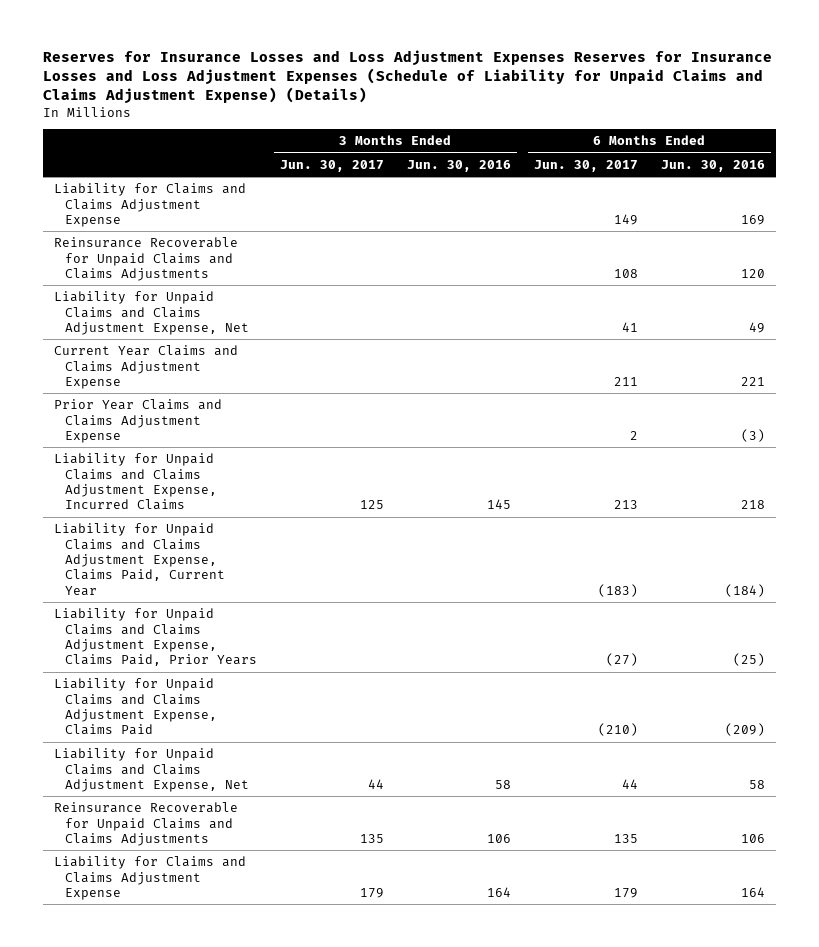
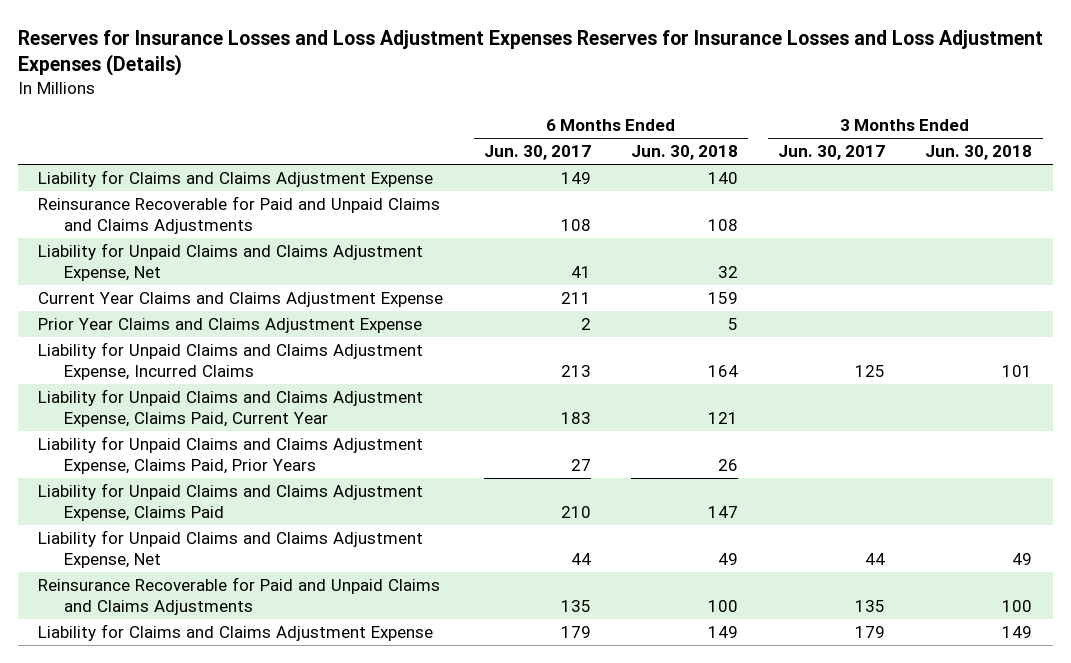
- Reserves for Insurance Losses and Loss Adjustment Expenses Reserves for Insurance Losses and Loss Adjustment Expenses (Schedule of Liability for Unpaid Claims and Claims Adjustment Expense) (Details)
+ Reserves for Insurance Losses and Loss Adjustment Expenses Reserves for Insurance Losses and Loss Adjustment Expenses (Details)
- | 3 Months Ended Jun. 30, 2017 | 3 Months Ended Jun. 30, 2016 | 6 Months Ended Jun. 30, 2017 | 6 Months Ended Jun. 30, 2016
+ | 6 Months Ended Jun. 30, 2017 | 6 Months Ended Jun. 30, 2018 | 3 Months Ended Jun. 30, 2017 | 3 Months Ended Jun. 30, 2018
- Reinsurance Recoverable for Unpaid Claims and Claims Adjustments | | | 108 | 120
+ Reinsurance Recoverable for Paid and Unpaid Claims and Claims Adjustments | 108 | 108 | |
- Liability for Unpaid Claims and Claims Adjustment Expense, Claims Paid, Current Year | | | (183) | (184)
- Liability for Unpaid Claims and Claims Adjustment Expense, Claims Paid, Prior Years | | | (27) | (25)
- Liability for Unpaid Claims and Claims Adjustment Expense, Claims Paid | | | (210) | (209)
+ Liability for Unpaid Claims and Claims Adjustment Expense, Claims Paid, Current Year | 183 | 121 | |
+ Liability for Unpaid Claims and Claims Adjustment Expense, Claims Paid, Prior Years | 27 | 26 | |
+ Liability for Unpaid Claims and Claims Adjustment Expense, Claims Paid | 210 | 147 | |
- Reinsurance Recoverable for Unpaid Claims and Claims Adjustments | 135 | 106 | 135 | 106
+ Reinsurance Recoverable for Paid and Unpaid Claims and Claims Adjustments | 135 | 100 | 135 | 100

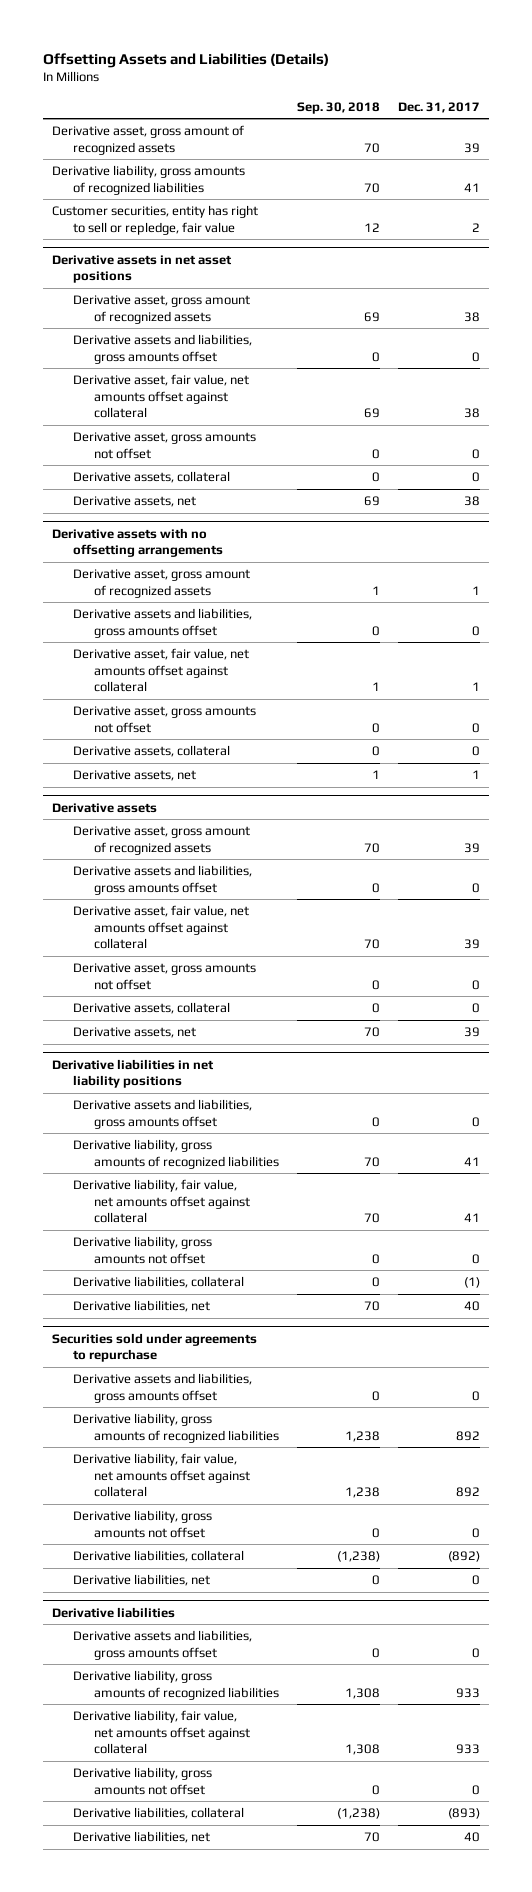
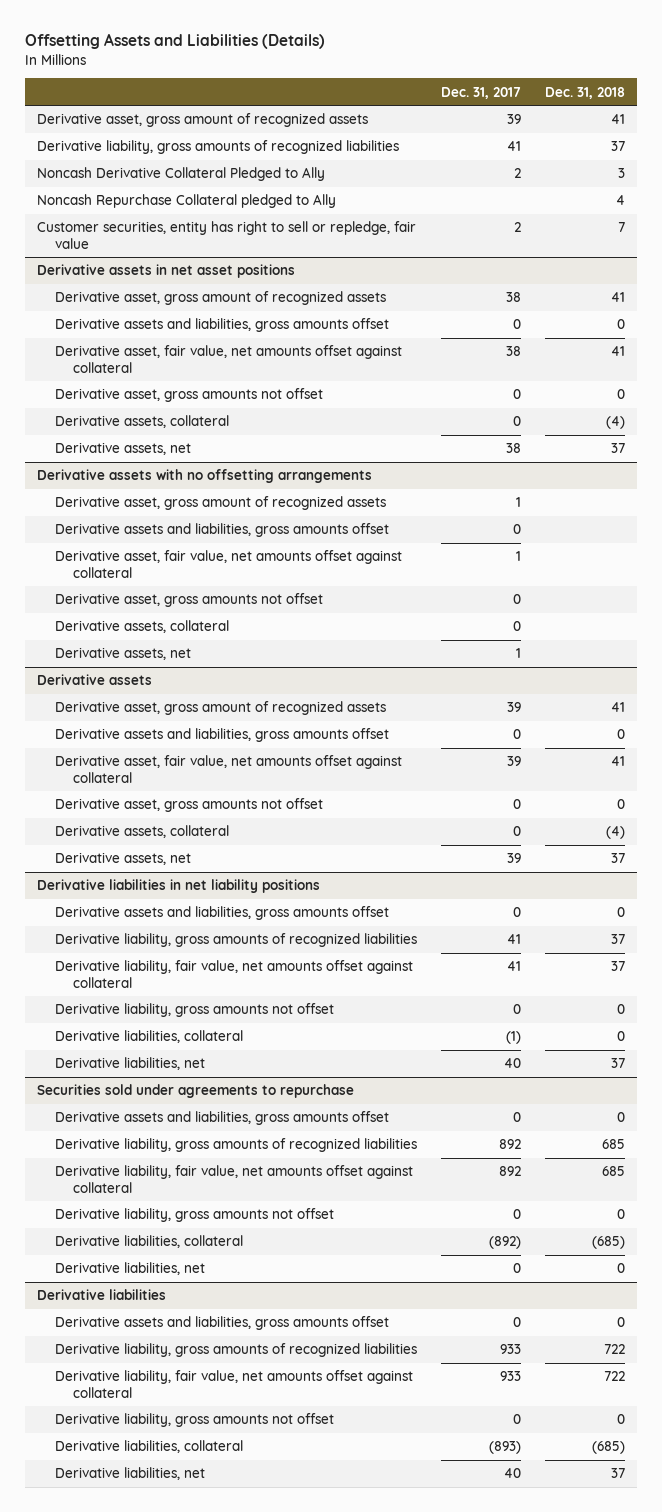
- | Sep. 30, 2018 | Dec. 31, 2017
+ | Dec. 31, 2017 | Dec. 31, 2018
+ Noncash Derivative Collateral Pledged to Ally | 2 | 3
+ Noncash Repurchase Collateral pledged to Ally | | 4

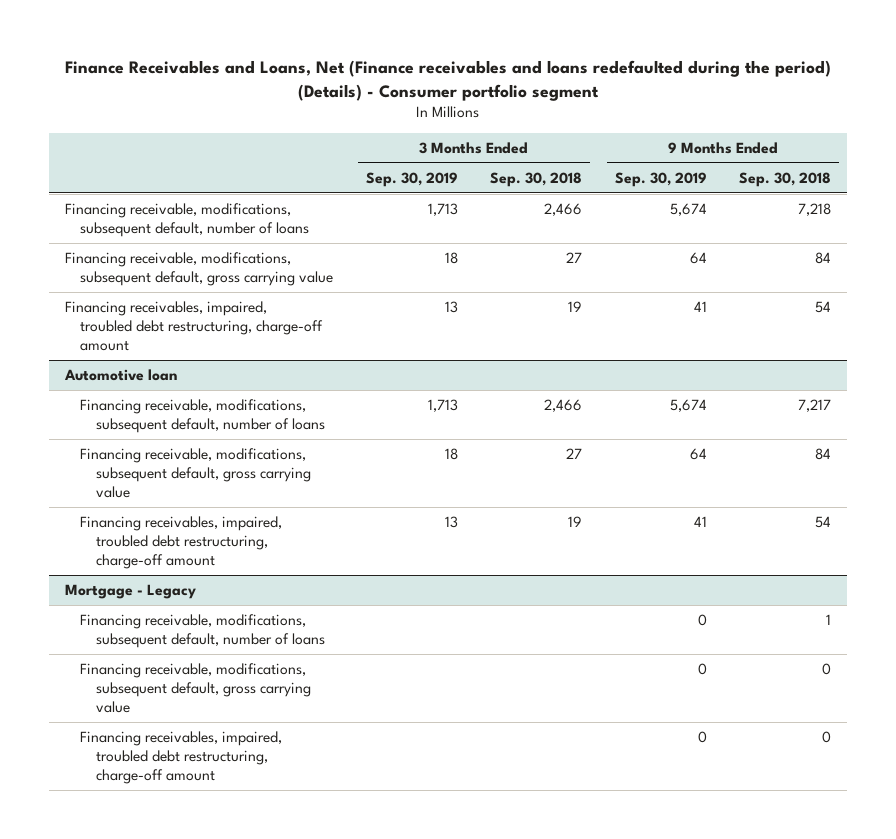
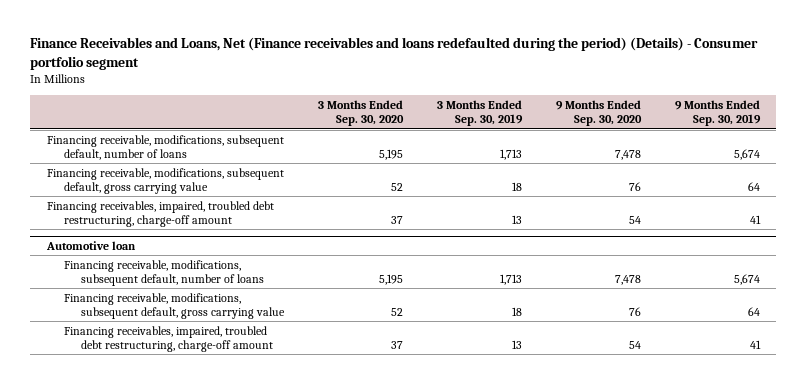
- | 3 Months Ended Sep. 30, 2019 | 3 Months Ended Sep. 30, 2018 | 9 Months Ended Sep. 30, 2019 | 9 Months Ended Sep. 30, 2018
+ | 3 Months Ended Sep. 30, 2020 | 3 Months Ended Sep. 30, 2019 | 9 Months Ended Sep. 30, 2020 | 9 Months Ended Sep. 30, 2019
- Mortgage - Legacy
- Financing receivable, modifications, subsequent default, number of loans | | | 0 | 1
- Financing receivable, modifications, subsequent default, gross carrying value | | | 0 | 0
- Financing receivables, impaired, troubled debt restructuring, charge-off amount | | | 0 | 0

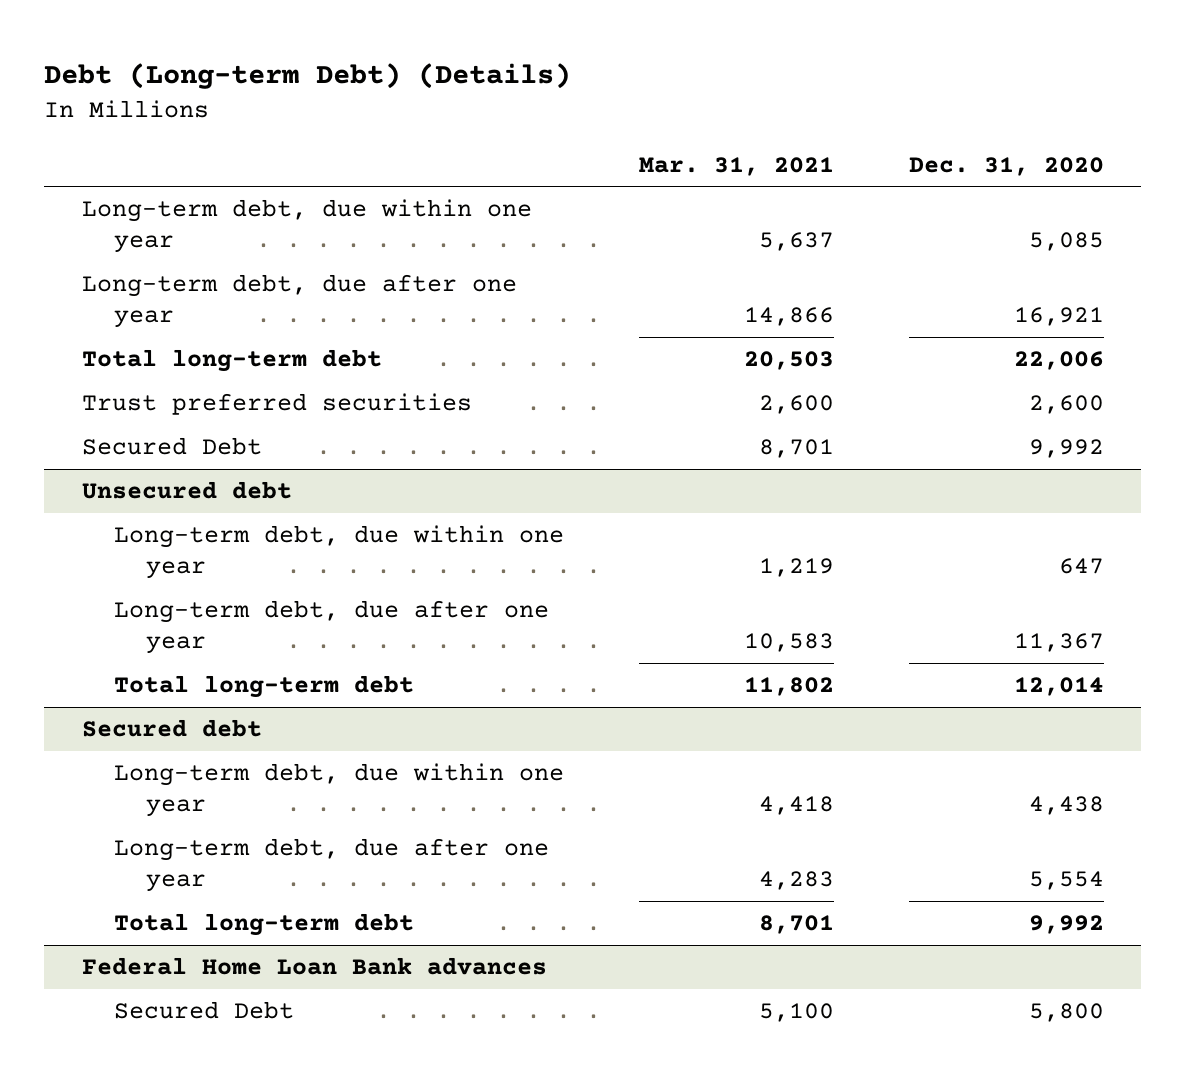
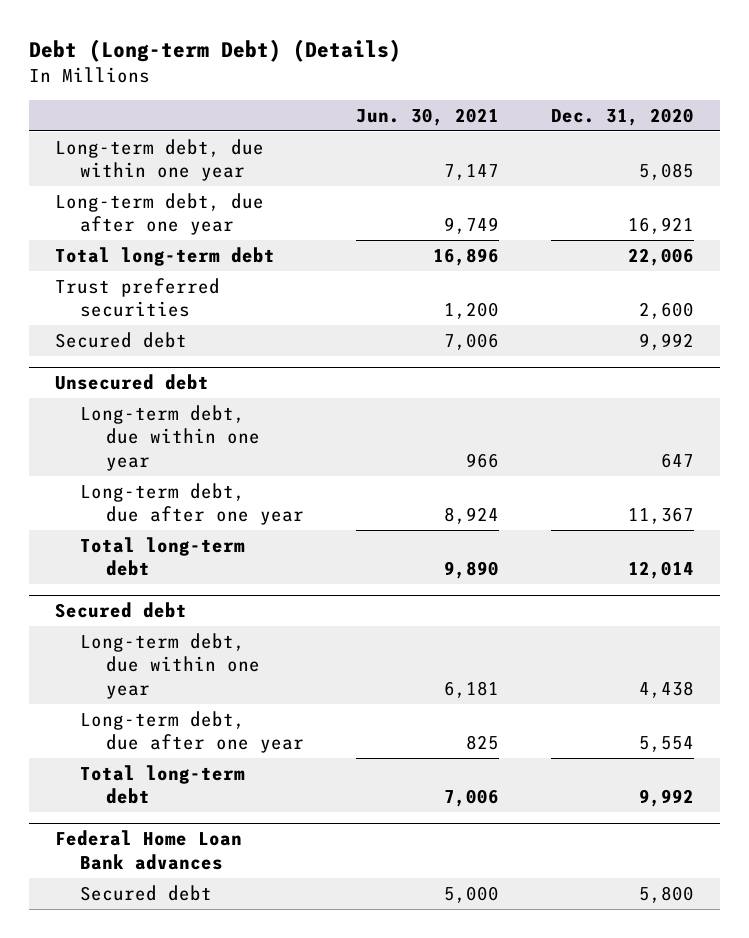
- | Mar. 31, 2021 | Dec. 31, 2020
+ | Jun. 30, 2021 | Dec. 31, 2020
- Secured Debt | 8,701 | 9,992
+ Secured debt | 7,006 | 9,992
@ Federal Home Loan Bank advances
- Secured Debt | 5,100 | 5,800
+ Secured debt | 5,000 | 5,800

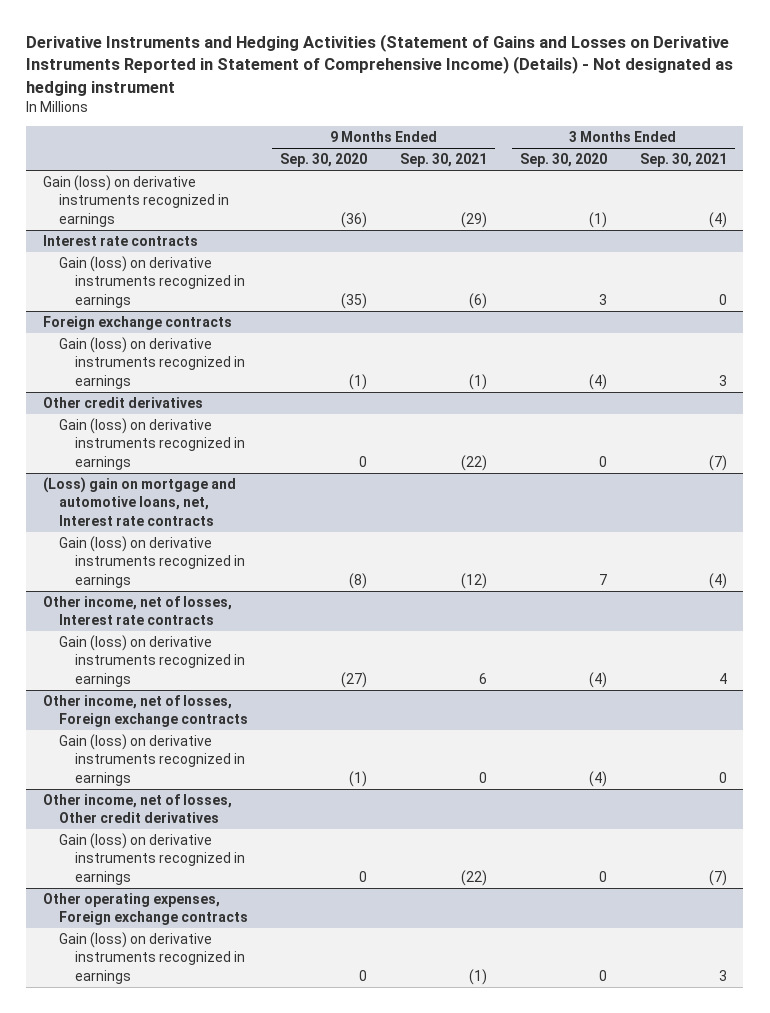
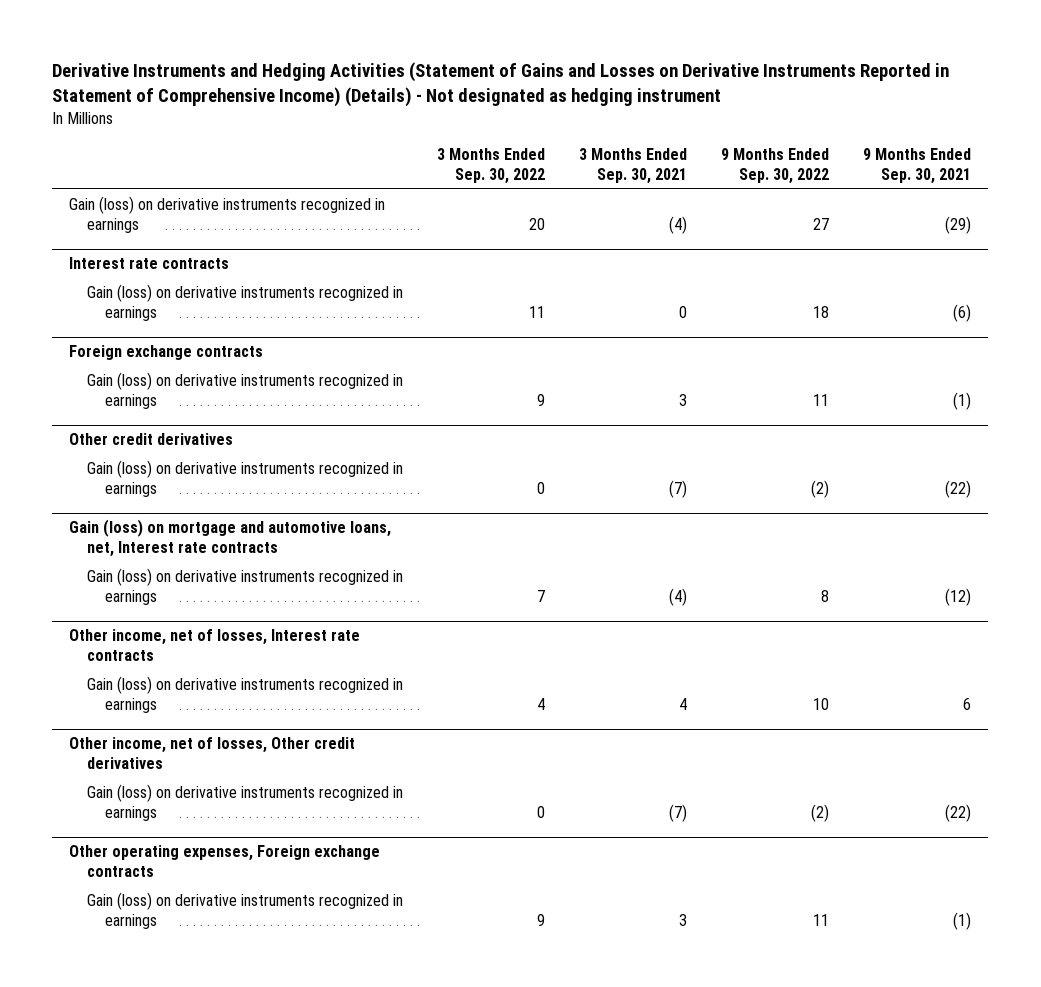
- | 9 Months Ended Sep. 30, 2020 | 9 Months Ended Sep. 30, 2021 | 3 Months Ended Sep. 30, 2020 | 3 Months Ended Sep. 30, 2021
+ | 3 Months Ended Sep. 30, 2022 | 3 Months Ended Sep. 30, 2021 | 9 Months Ended Sep. 30, 2022 | 9 Months Ended Sep. 30, 2021
- (Loss) gain on mortgage and automotive loans, net, Interest rate contracts
+ Gain (loss) on mortgage and automotive loans, net, Interest rate contracts
- Other income, net of losses, Foreign exchange contracts
- Gain (loss) on derivative instruments recognized in earnings | (1) | 0 | (4) | 0

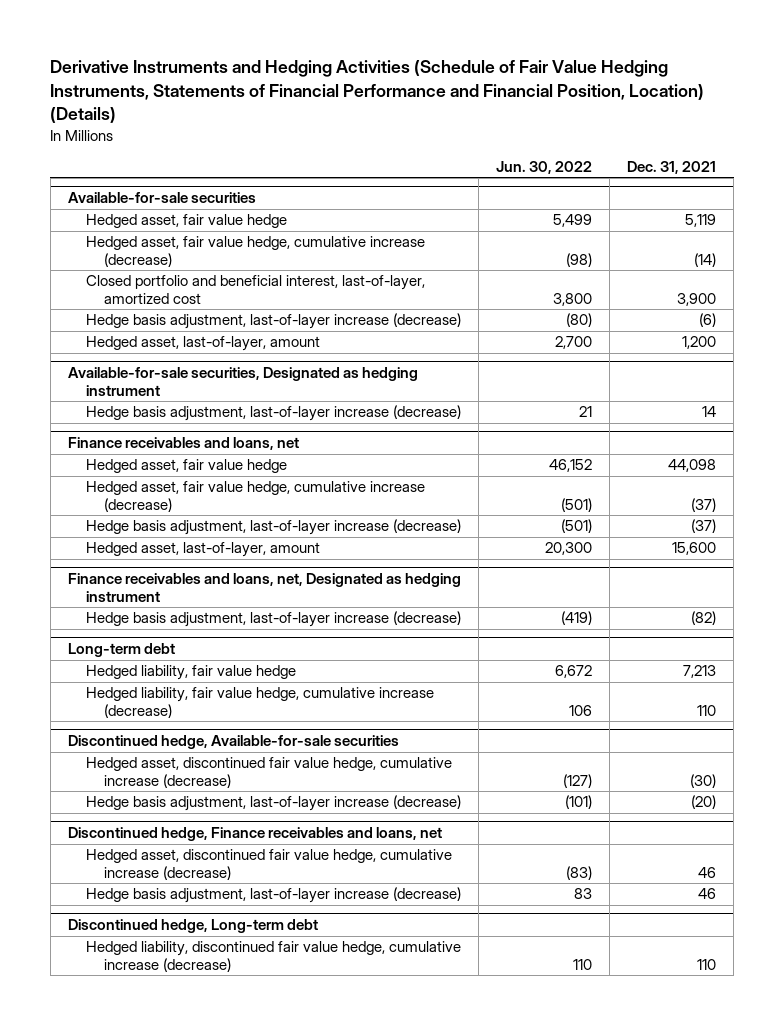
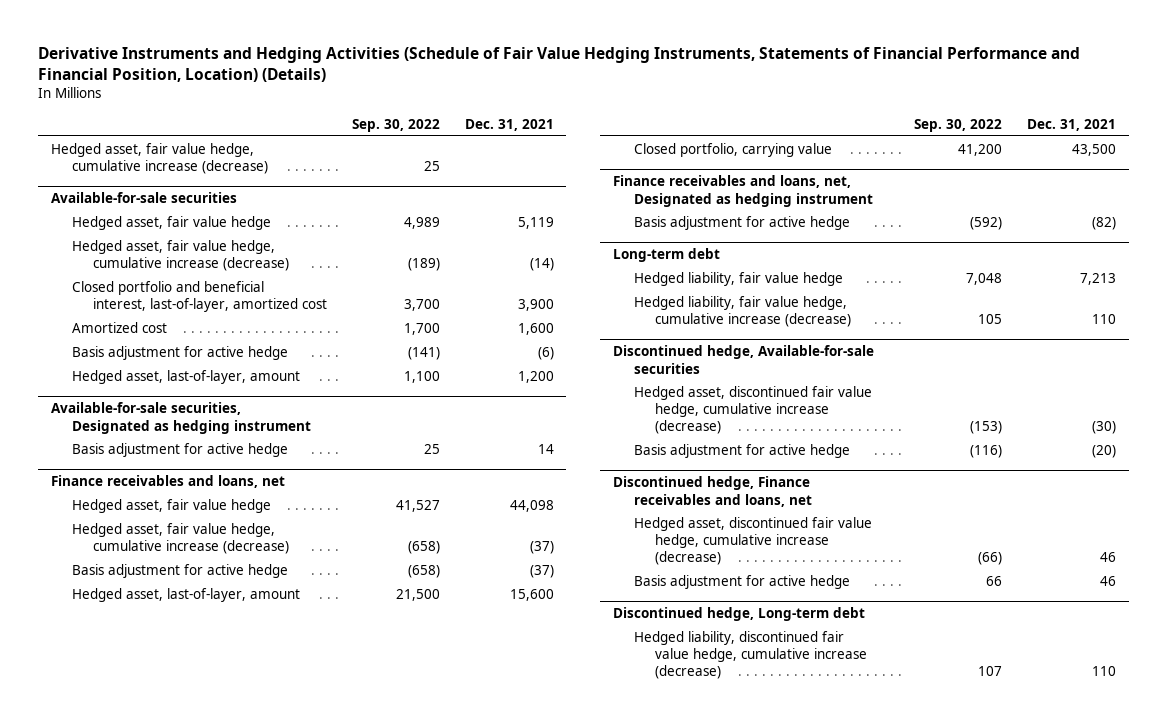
- | Jun. 30, 2022 | Dec. 31, 2021
+ | Sep. 30, 2022 | Dec. 31, 2021
+ Hedged asset, fair value hedge, cumulative increase (decrease) | 25 |
@ Available-for-sale securities
- Hedge basis adjustment, last-of-layer increase (decrease) | (80) | (6)
+ Amortized cost | 1,700 | 1,600
+ Basis adjustment for active hedge | (141) | (6)
@ Available-for-sale securities, Designated as hedging instrument
- Hedge basis adjustment, last-of-layer increase (decrease) | 21 | 14
+ Basis adjustment for active hedge | 25 | 14
@ Finance receivables and loans, net
- Hedge basis adjustment, last-of-layer increase (decrease) | (501) | (37)
+ Basis adjustment for active hedge | (658) | (37)
+ Closed portfolio, carrying value | 41,200 | 43,500
@ Finance receivables and loans, net, Designated as hedging instrument
- Hedge basis adjustment, last-of-layer increase (decrease) | (419) | (82)
+ Basis adjustment for active hedge | (592) | (82)
@ Discontinued hedge, Available-for-sale securities
- Hedge basis adjustment, last-of-layer increase (decrease) | (101) | (20)
+ Basis adjustment for active hedge | (116) | (20)
@ Discontinued hedge, Finance receivables and loans, net
- Hedge basis adjustment, last-of-layer increase (decrease) | 83 | 46
+ Basis adjustment for active hedge | 66 | 46

